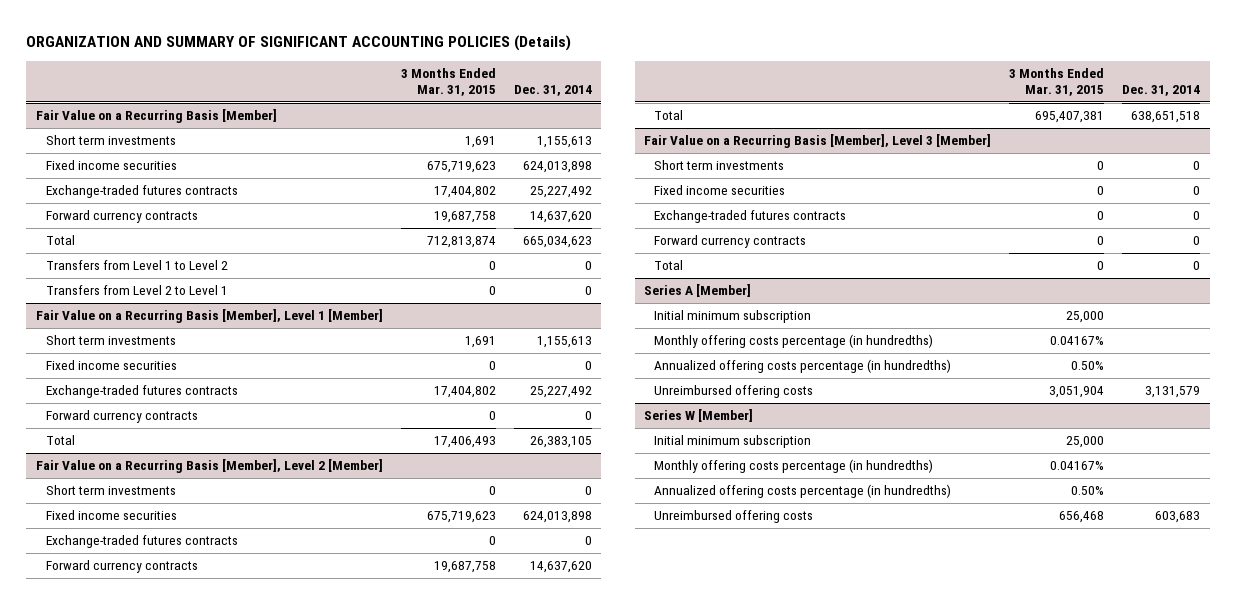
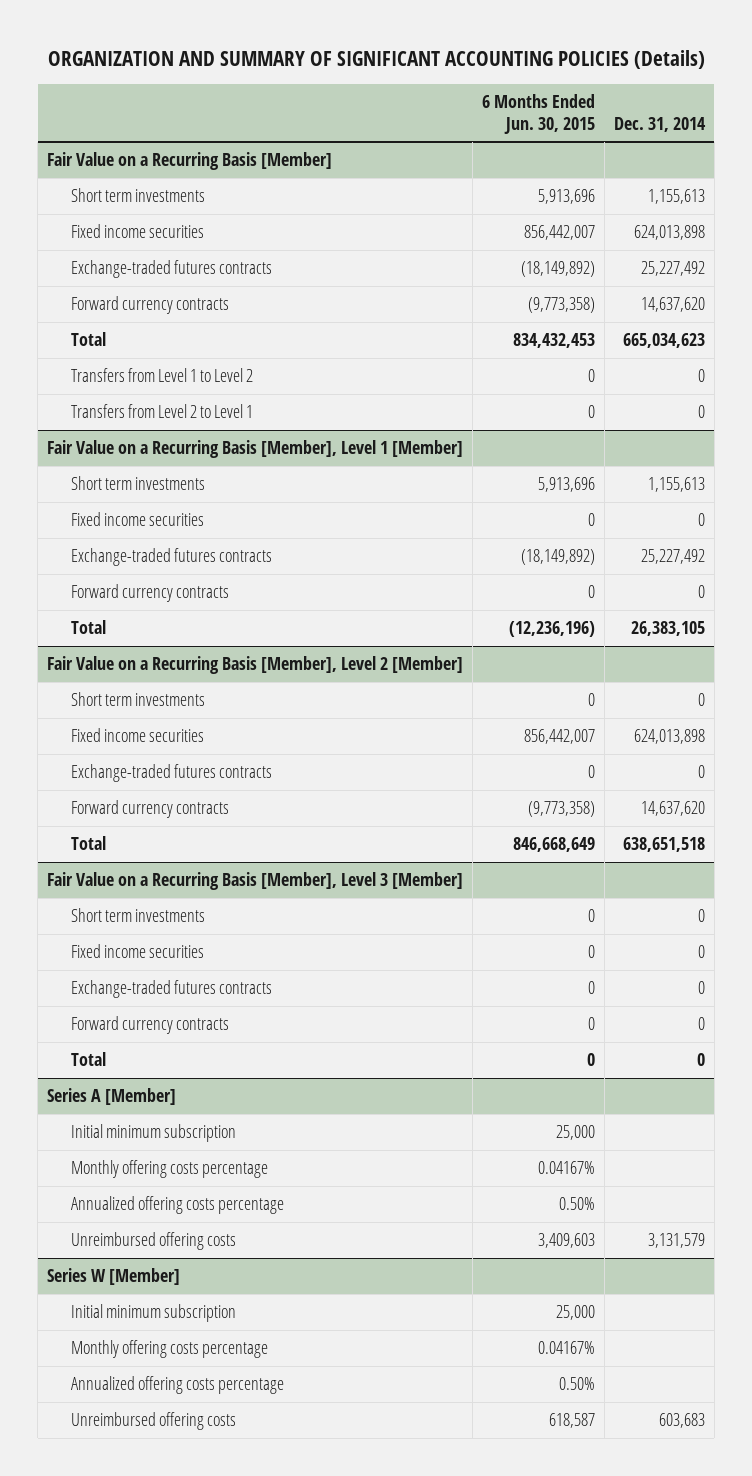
- | 3 Months Ended Mar. 31, 2015 | Dec. 31, 2014
+ | 6 Months Ended Jun. 30, 2015 | Dec. 31, 2014
@ Series A [Member]
- Monthly offering costs percentage (in hundredths) | 0.04167% |
- Annualized offering costs percentage (in hundredths) | 0.50% |
+ Monthly offering costs percentage | 0.04167% |
+ Annualized offering costs percentage | 0.50% |
@ Series W [Member]
- Monthly offering costs percentage (in hundredths) | 0.04167% |
- Annualized offering costs percentage (in hundredths) | 0.50% |
+ Monthly offering costs percentage | 0.04167% |
+ Annualized offering costs percentage | 0.50% |

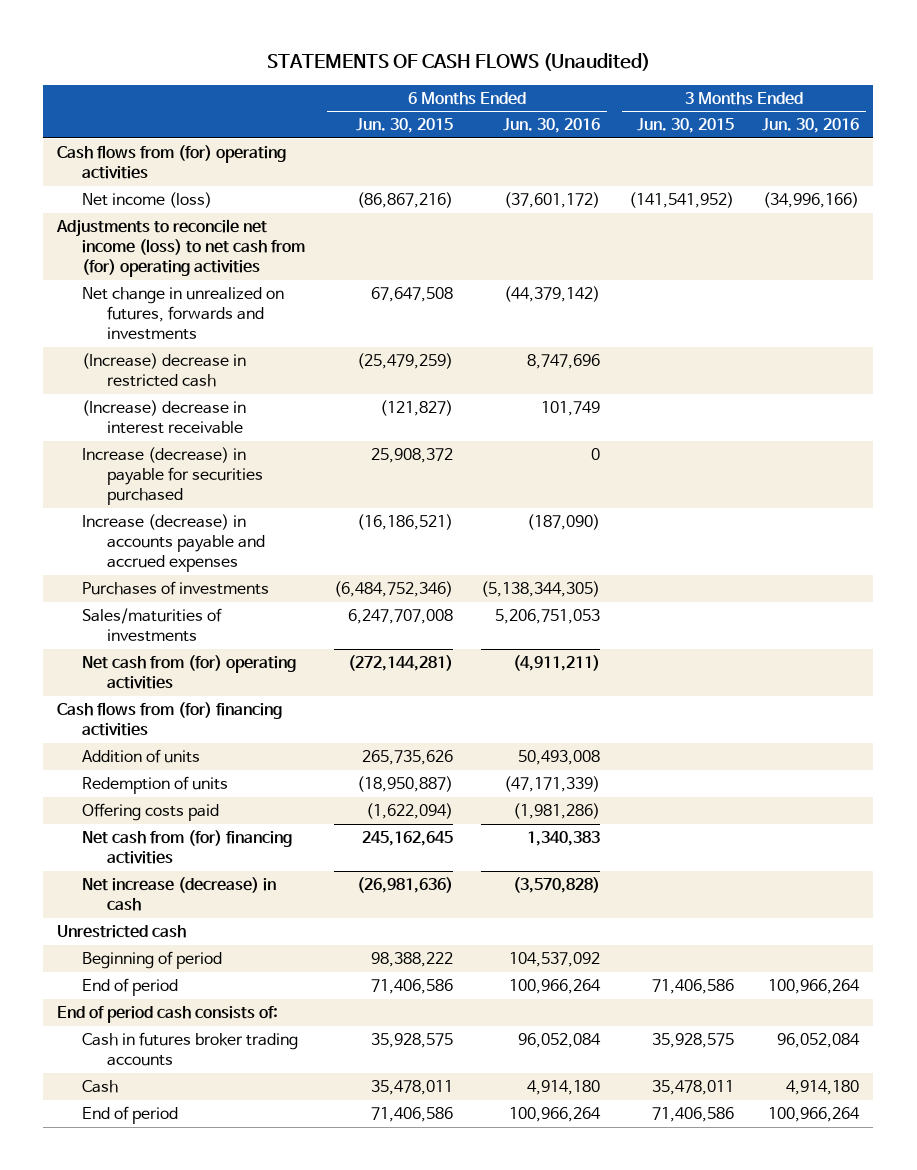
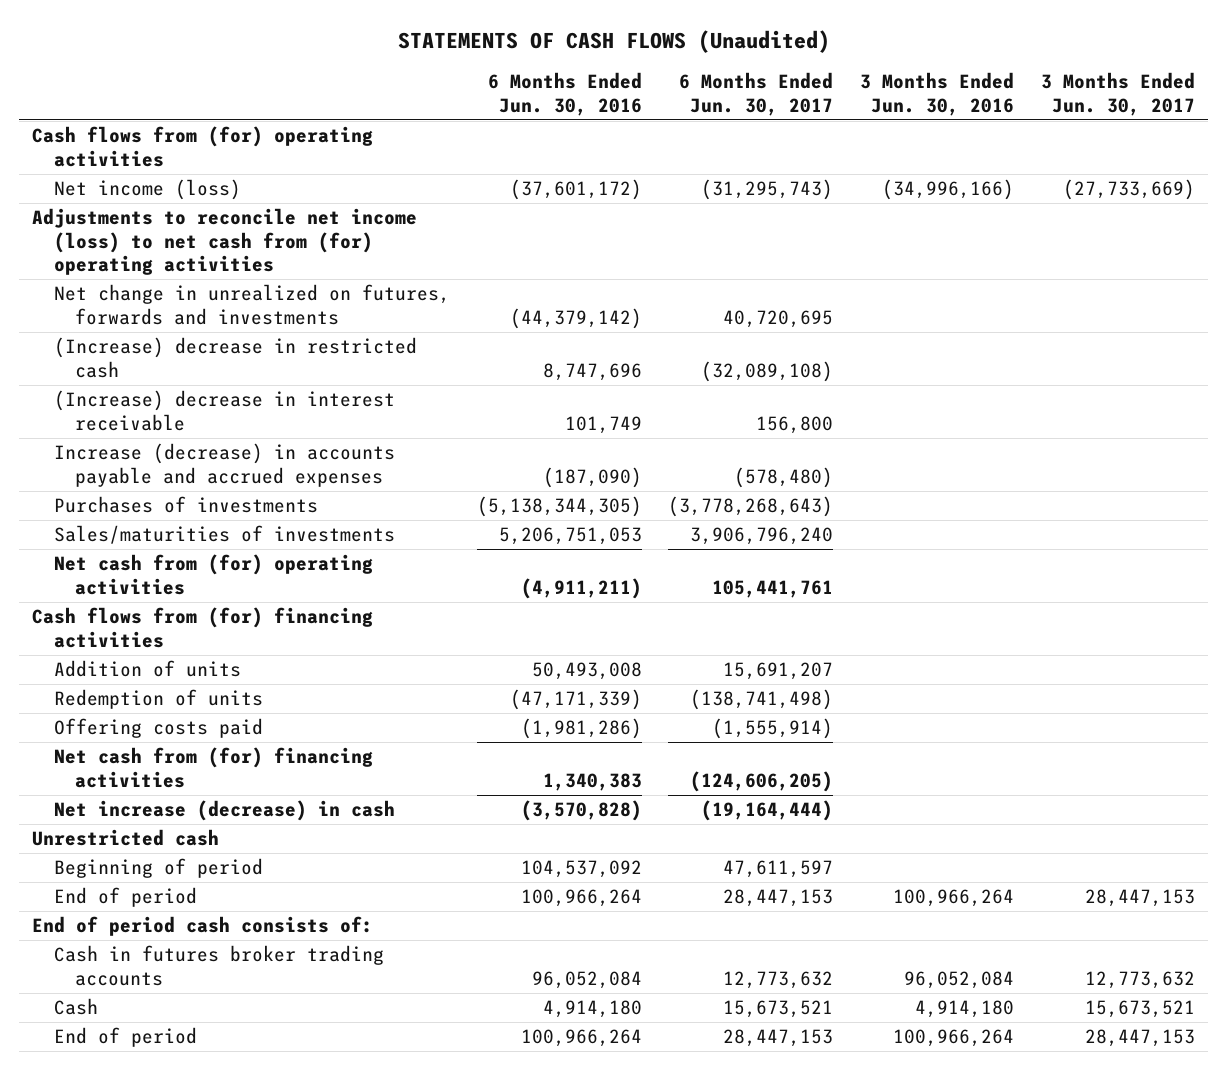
- | 6 Months Ended Jun. 30, 2015 | 6 Months Ended Jun. 30, 2016 | 3 Months Ended Jun. 30, 2015 | 3 Months Ended Jun. 30, 2016
+ | 6 Months Ended Jun. 30, 2016 | 6 Months Ended Jun. 30, 2017 | 3 Months Ended Jun. 30, 2016 | 3 Months Ended Jun. 30, 2017
- Increase (decrease) in payable for securities purchased | 25,908,372 | 0 | |

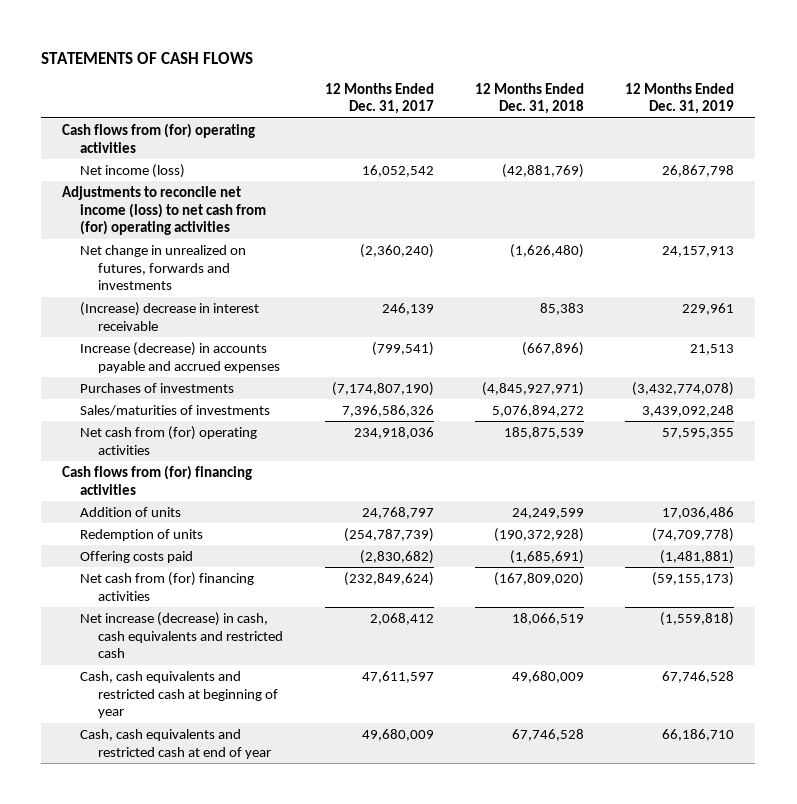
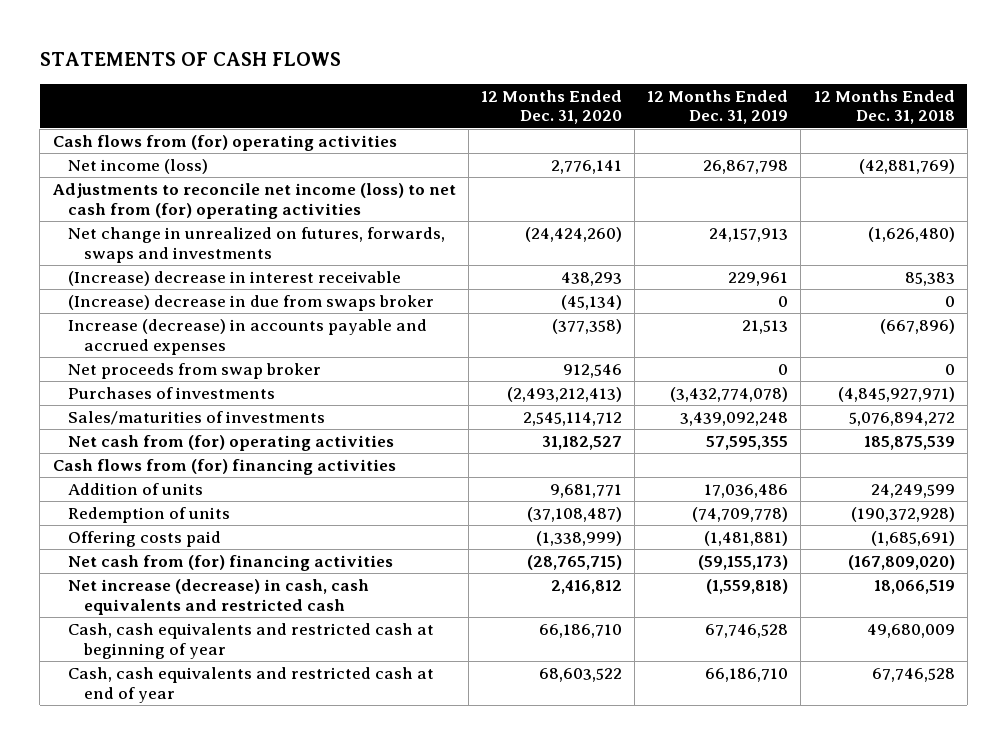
- | 12 Months Ended Dec. 31, 2017 | 12 Months Ended Dec. 31, 2018 | 12 Months Ended Dec. 31, 2019
+ | 12 Months Ended Dec. 31, 2020 | 12 Months Ended Dec. 31, 2019 | 12 Months Ended Dec. 31, 2018
- Net change in unrealized on futures, forwards and investments | (2,360,240) | (1,626,480) | 24,157,913
+ Net change in unrealized on futures, forwards, swaps and investments | (24,424,260) | 24,157,913 | (1,626,480)
+ (Increase) decrease in due from swaps broker | (45,134) | 0 | 0
+ Net proceeds from swap broker | 912,546 | 0 | 0

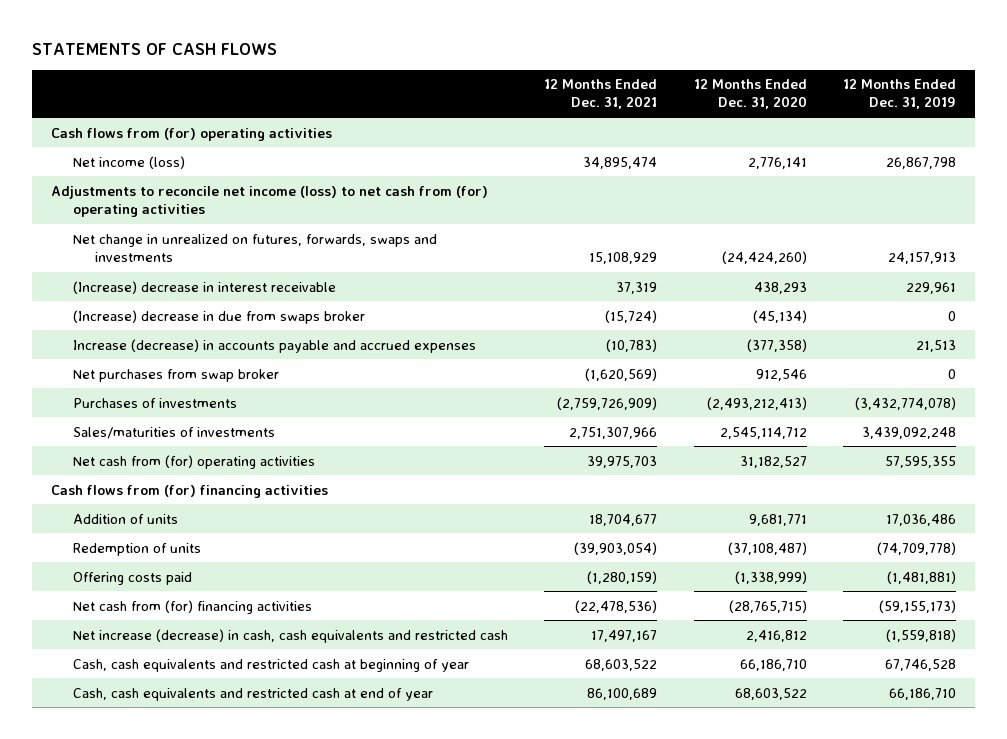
- | 12 Months Ended Dec. 31, 2020 | 12 Months Ended Dec. 31, 2019 | 12 Months Ended Dec. 31, 2018
+ | 12 Months Ended Dec. 31, 2021 | 12 Months Ended Dec. 31, 2020 | 12 Months Ended Dec. 31, 2019
- Net proceeds from swap broker | 912,546 | 0 | 0
+ Net purchases from swap broker | (1,620,569) | 912,546 | 0

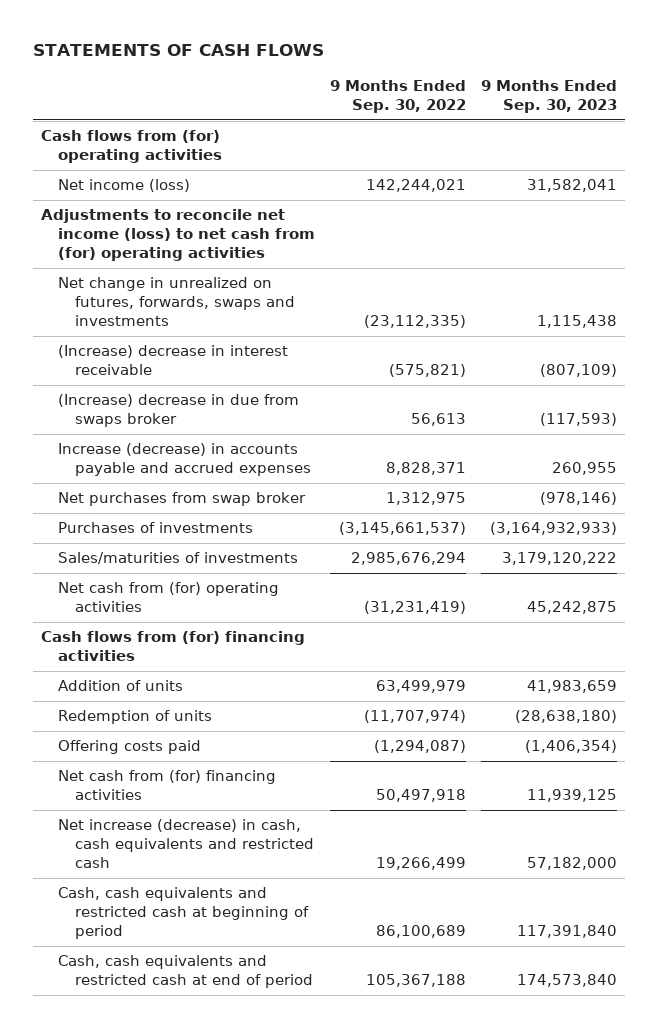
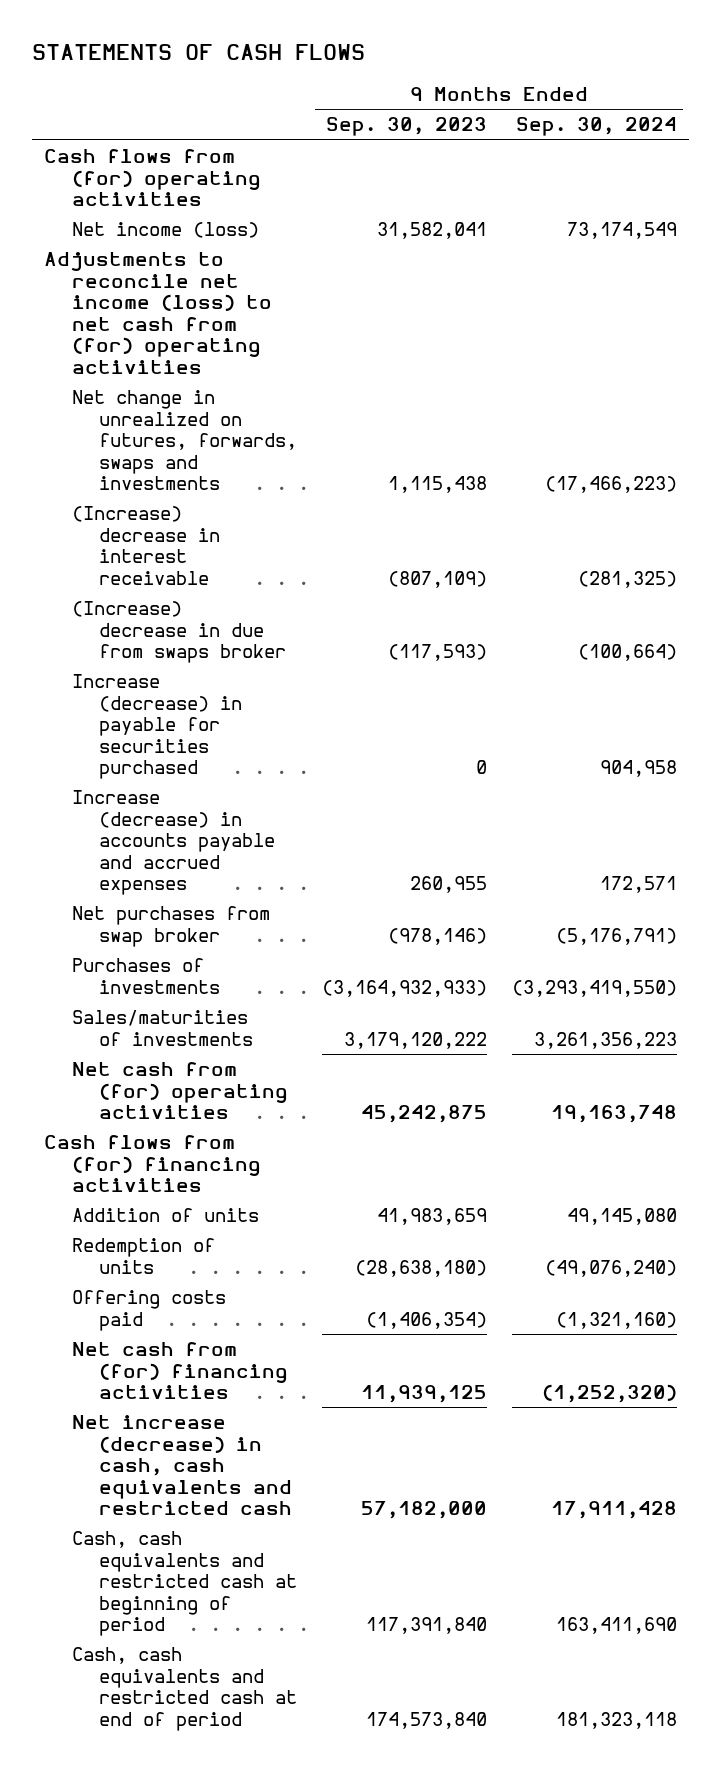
- | 9 Months Ended Sep. 30, 2022 | 9 Months Ended Sep. 30, 2023
+ | 9 Months Ended Sep. 30, 2023 | 9 Months Ended Sep. 30, 2024
+ Increase (decrease) in payable for securities purchased | 0 | 904,958

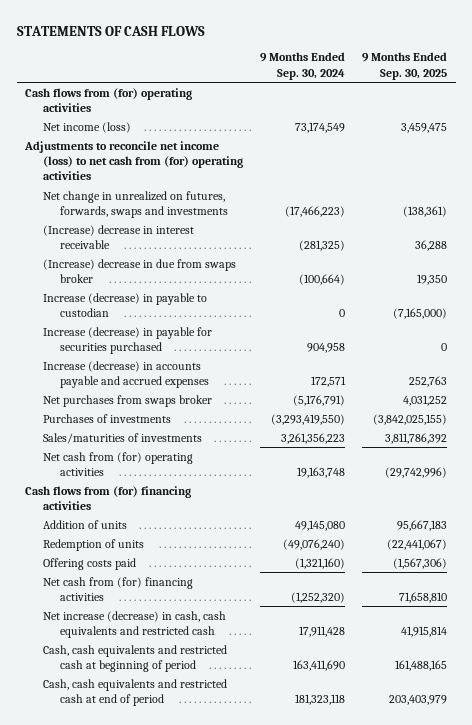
- | 9 Months Ended Sep. 30, 2023 | 9 Months Ended Sep. 30, 2024
+ | 9 Months Ended Sep. 30, 2024 | 9 Months Ended Sep. 30, 2025
+ Increase (decrease) in payable to custodian | 0 | (7,165,000)
- Net purchases from swap broker | (978,146) | (5,176,791)
+ Net purchases from swaps broker | (5,176,791) | 4,031,252

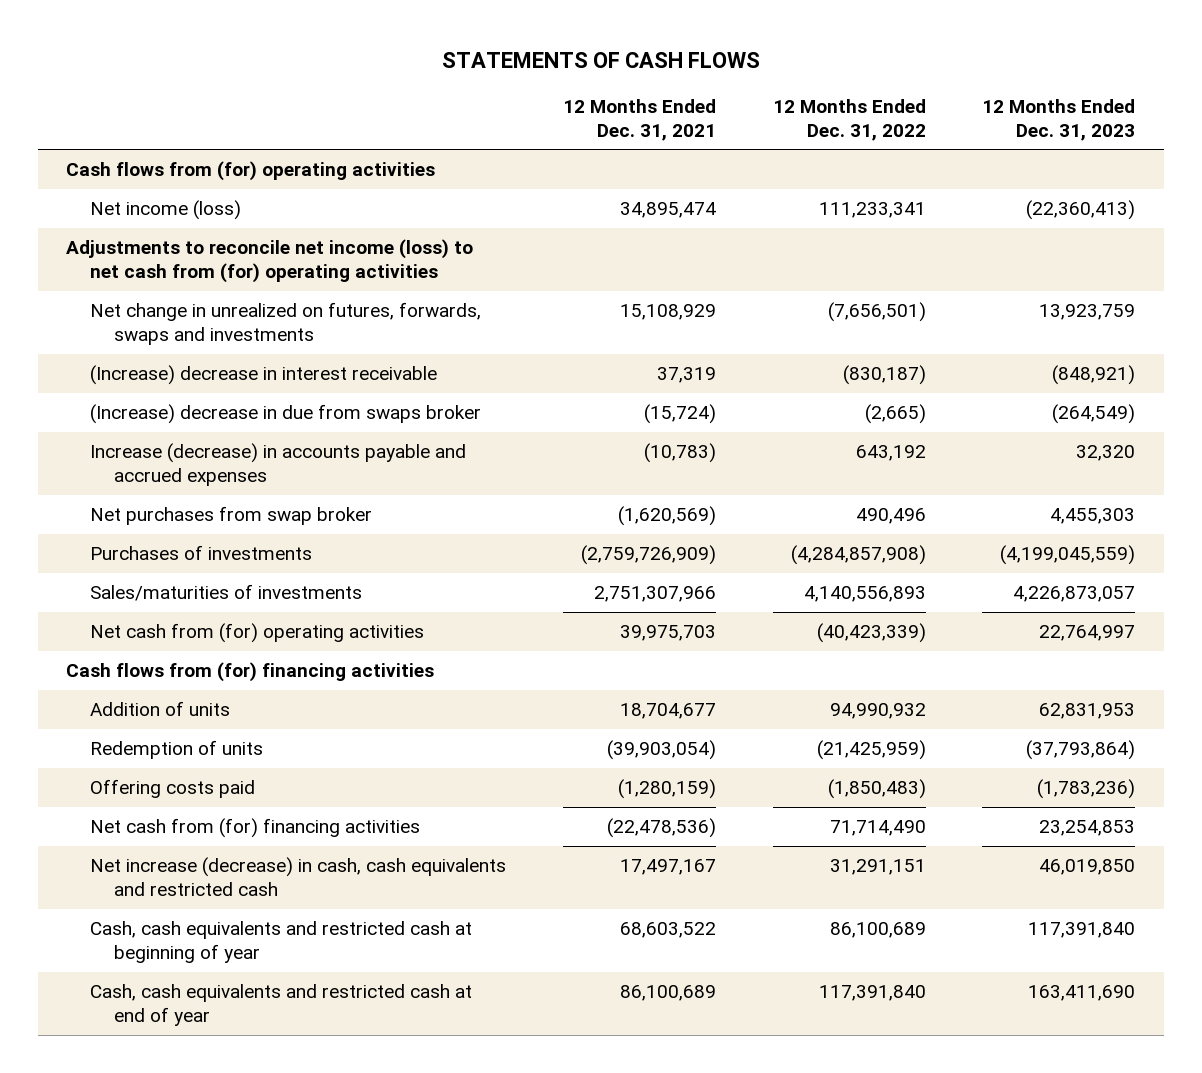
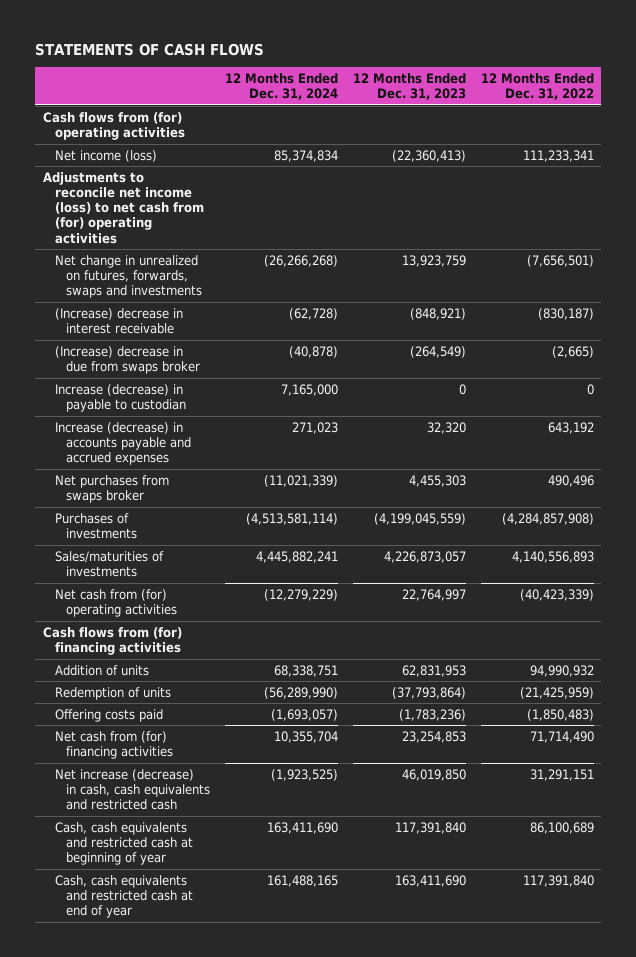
- | 12 Months Ended Dec. 31, 2021 | 12 Months Ended Dec. 31, 2022 | 12 Months Ended Dec. 31, 2023
+ | 12 Months Ended Dec. 31, 2024 | 12 Months Ended Dec. 31, 2023 | 12 Months Ended Dec. 31, 2022
+ Increase (decrease) in payable to custodian | 7,165,000 | 0 | 0
- Net purchases from swap broker | (1,620,569) | 490,496 | 4,455,303
+ Net purchases from swaps broker | (11,021,339) | 4,455,303 | 490,496

